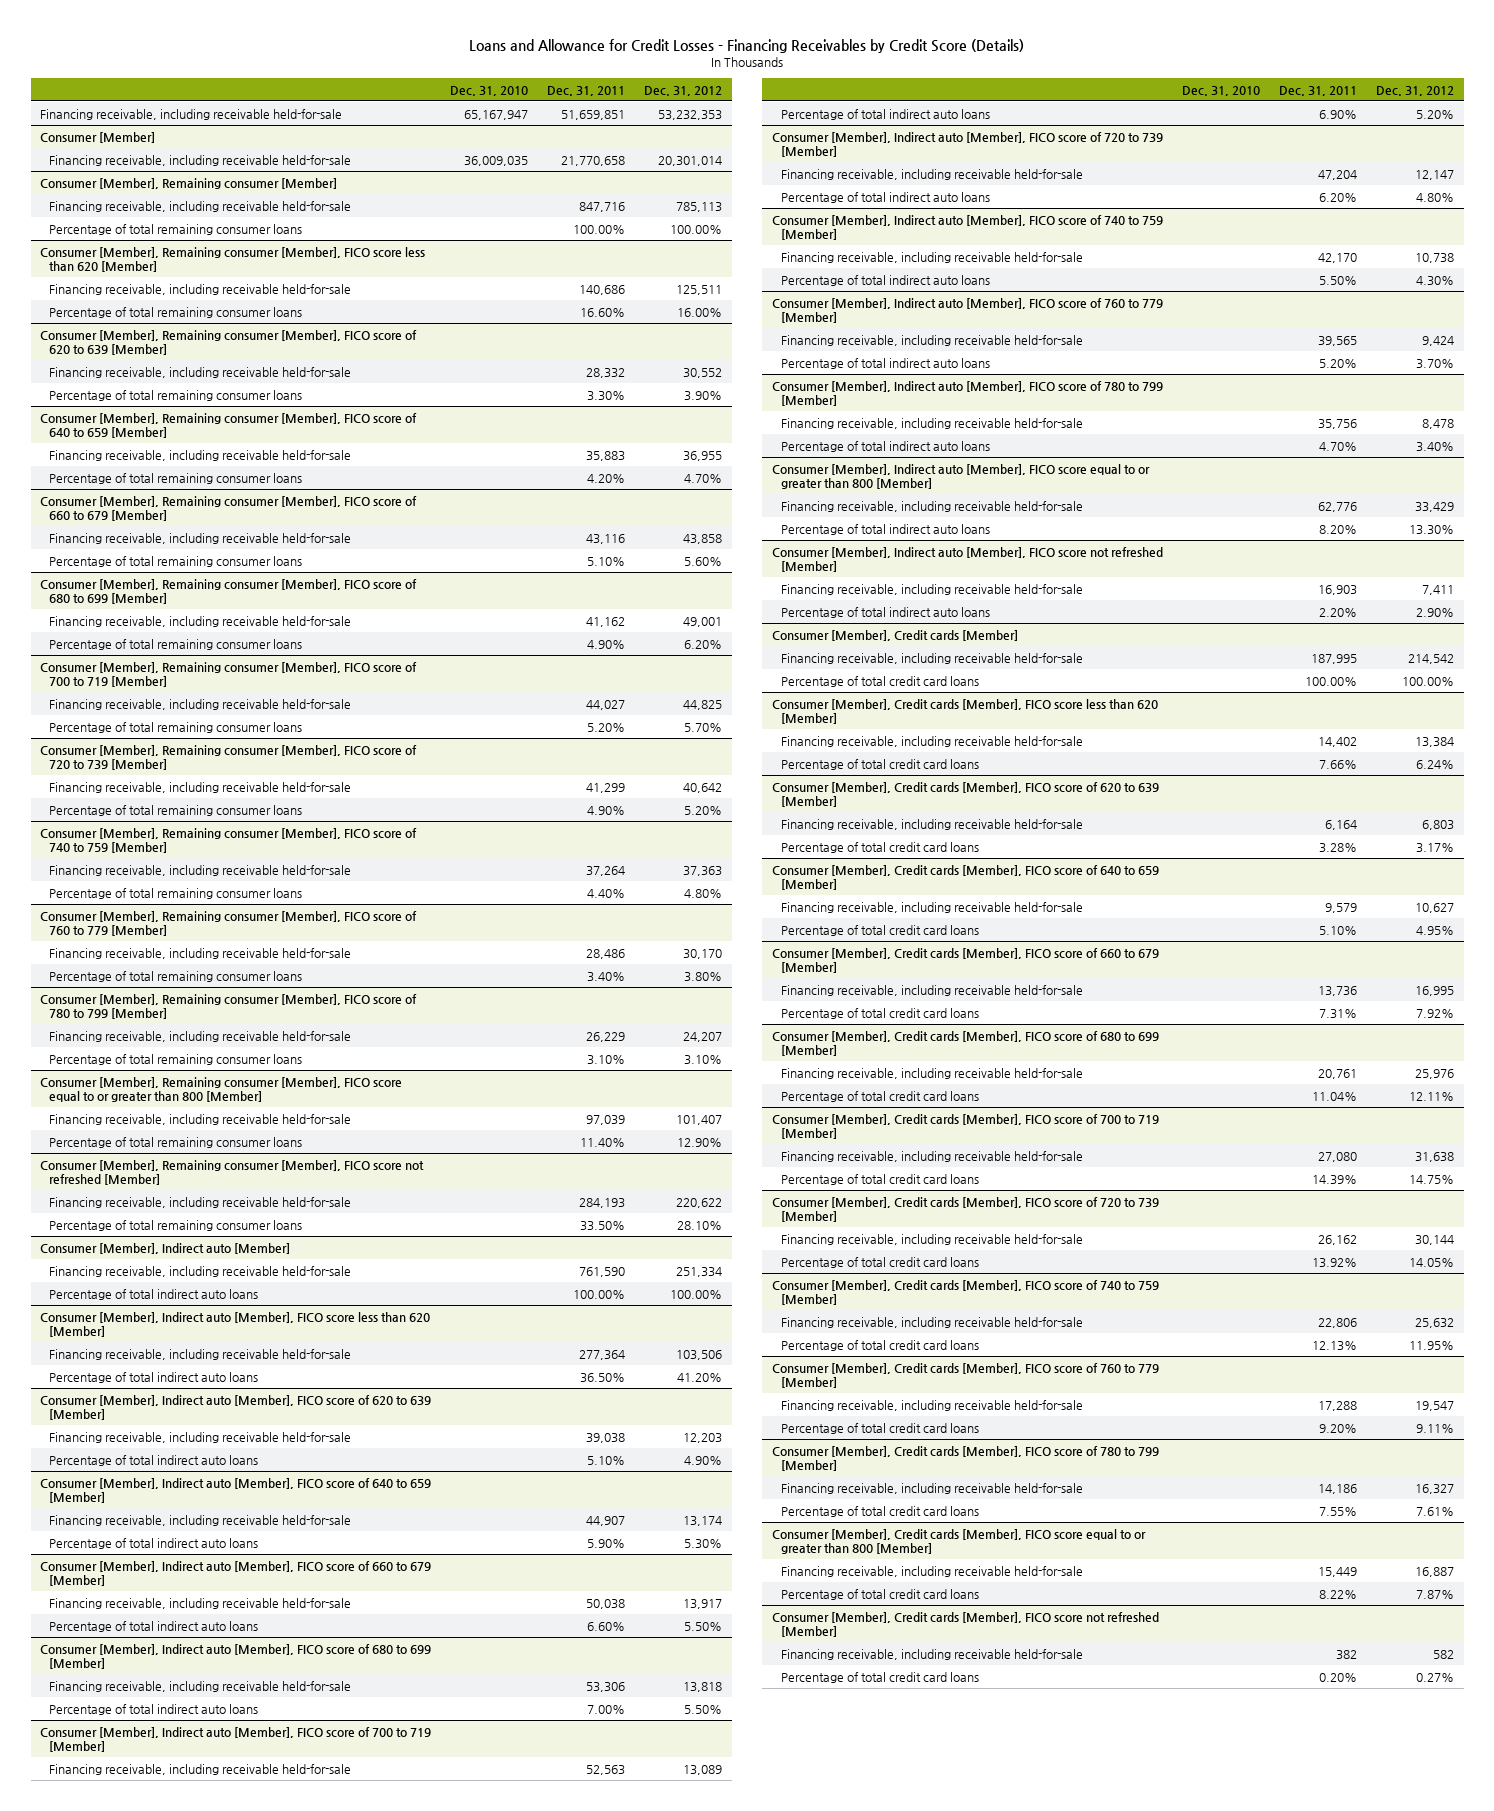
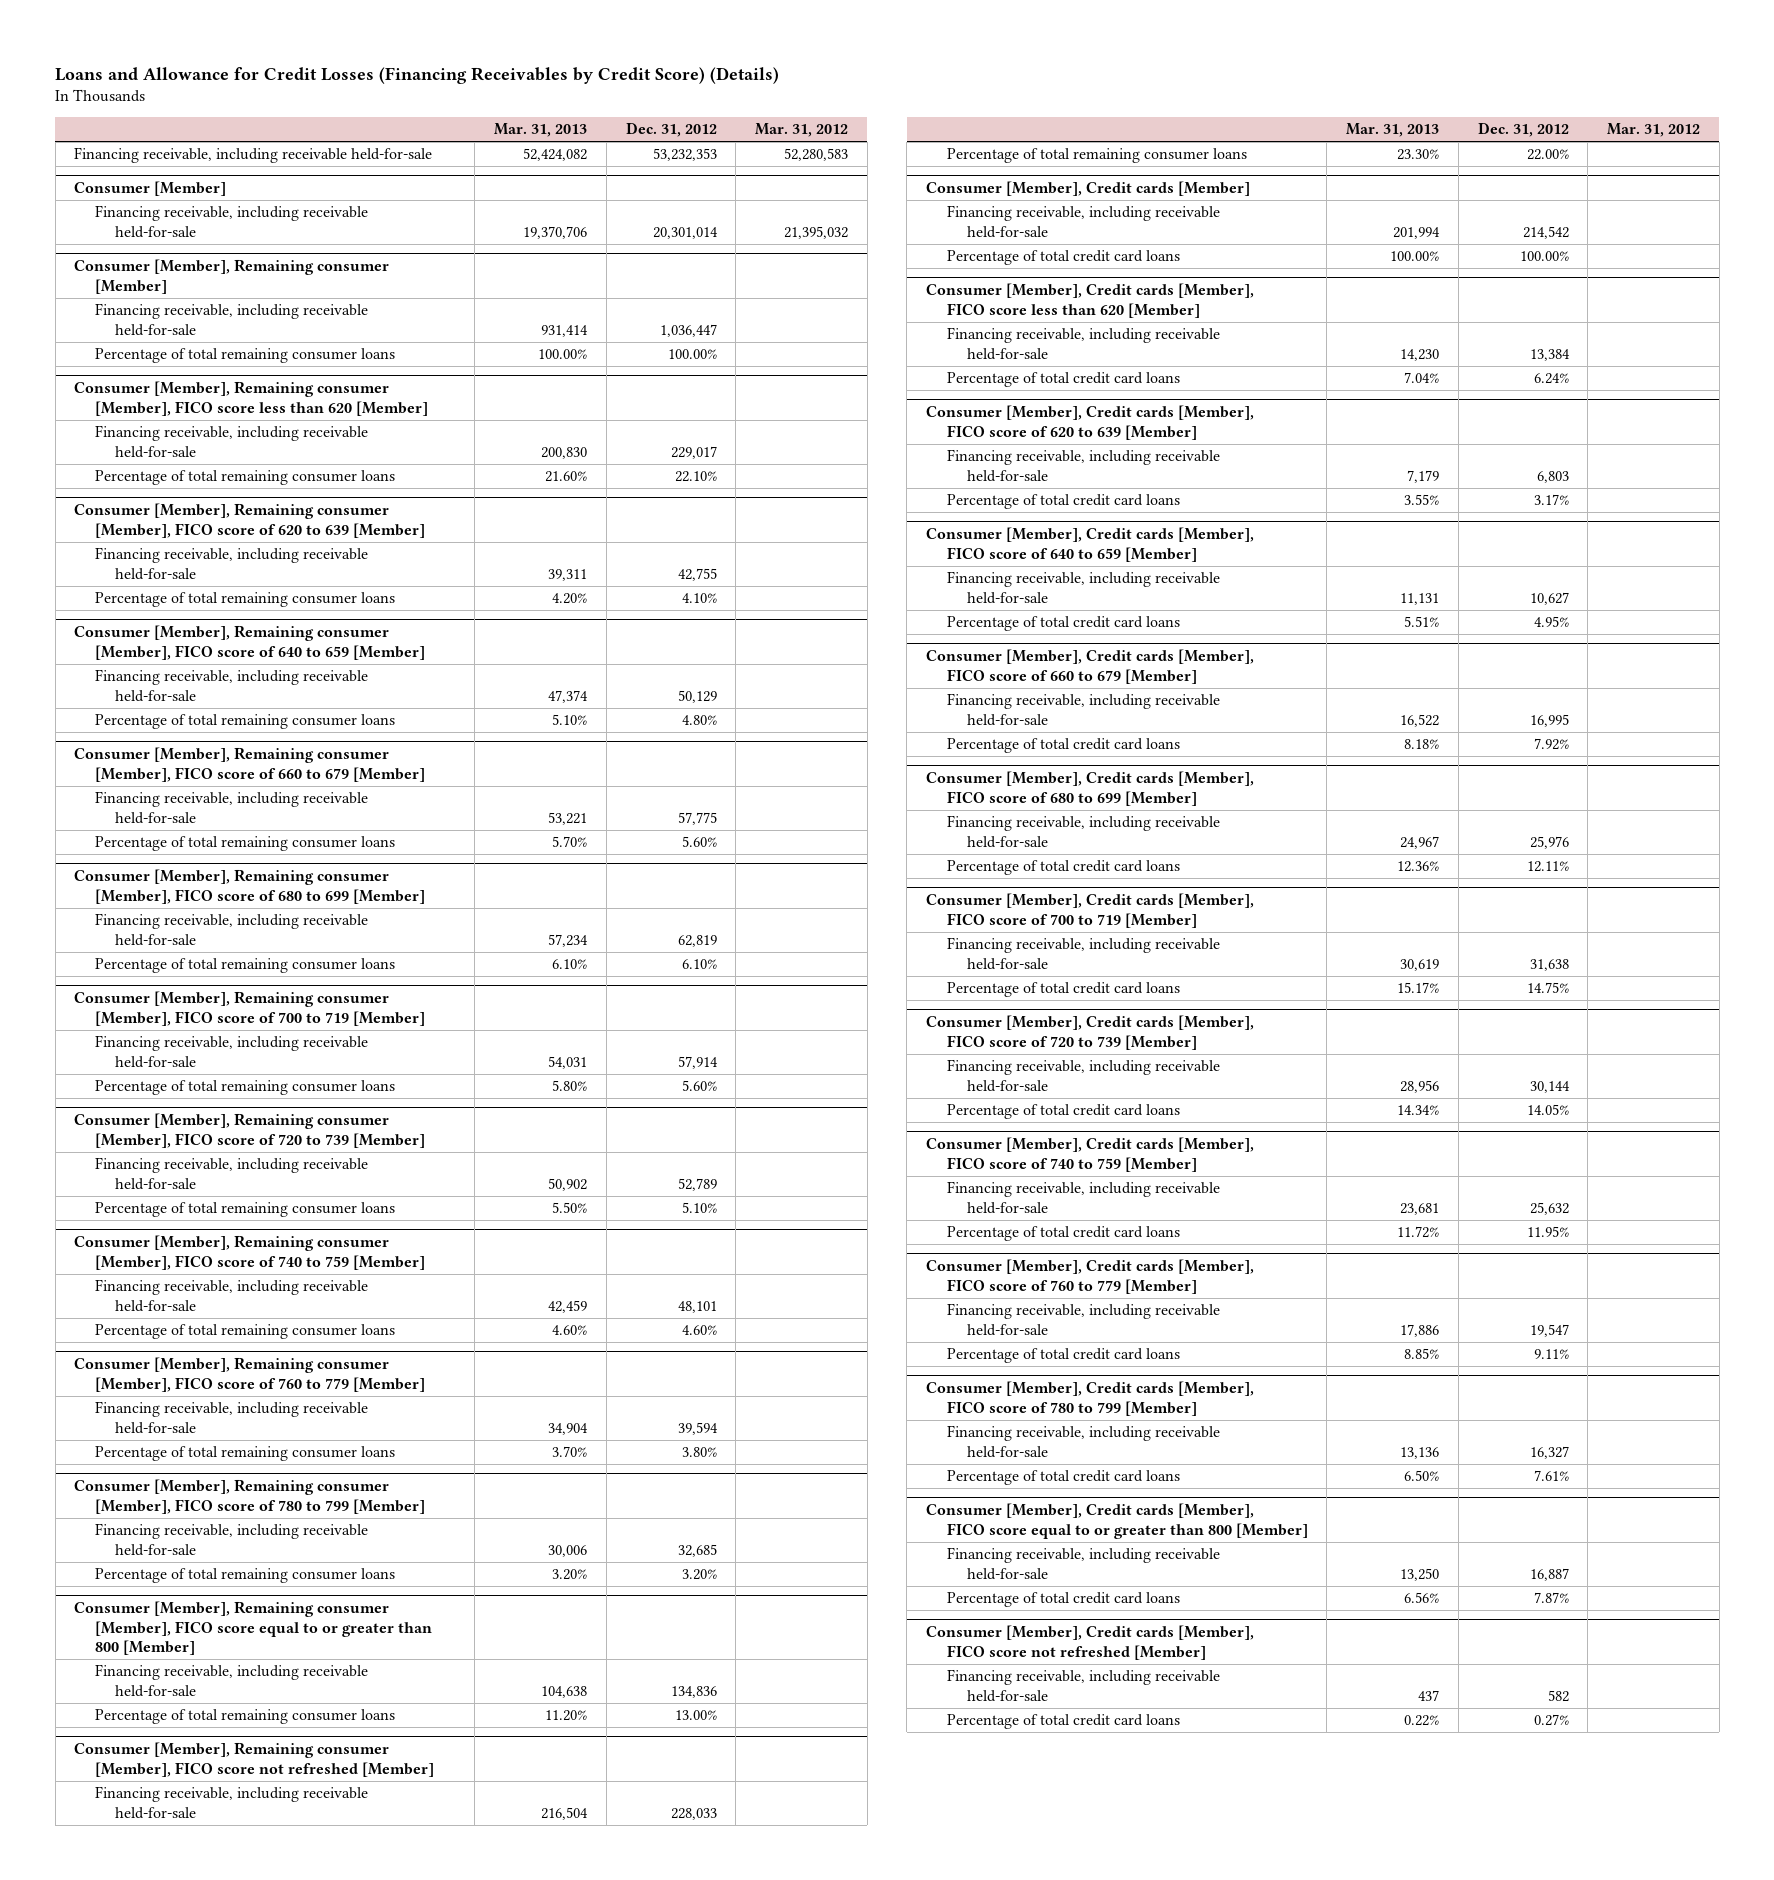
- Loans and Allowance for Credit Losses - Financing Receivables by Credit Score (Details)
+ Loans and Allowance for Credit Losses (Financing Receivables by Credit Score) (Details)
- | Dec. 31, 2010 | Dec. 31, 2011 | Dec. 31, 2012
+ | Mar. 31, 2013 | Dec. 31, 2012 | Mar. 31, 2012
@ Consumer [Member], Remaining consumer [Member]
- Financing receivable, including receivable held-for-sale | | 847,716 | 785,113
+ Financing receivable, including receivable held-for-sale | 931,414 | 1,036,447 |
@ Consumer [Member], Remaining consumer [Member], FICO score less than 620 [Member]
- Financing receivable, including receivable held-for-sale | | 140,686 | 125,511
- Percentage of total remaining consumer loans | | 16.60% | 16.00%
+ Financing receivable, including receivable held-for-sale | 200,830 | 229,017 |
+ Percentage of total remaining consumer loans | 21.60% | 22.10% |
@ Consumer [Member], Remaining consumer [Member], FICO score of 620 to 639 [Member]
- Financing receivable, including receivable held-for-sale | | 28,332 | 30,552
- Percentage of total remaining consumer loans | | 3.30% | 3.90%
+ Financing receivable, including receivable held-for-sale | 39,311 | 42,755 |
+ Percentage of total remaining consumer loans | 4.20% | 4.10% |
@ Consumer [Member], Remaining consumer [Member], FICO score of 640 to 659 [Member]
- Financing receivable, including receivable held-for-sale | | 35,883 | 36,955
- Percentage of total remaining consumer loans | | 4.20% | 4.70%
+ Financing receivable, including receivable held-for-sale | 47,374 | 50,129 |
+ Percentage of total remaining consumer loans | 5.10% | 4.80% |
@ Consumer [Member], Remaining consumer [Member], FICO score of 660 to 679 [Member]
- Financing receivable, including receivable held-for-sale | | 43,116 | 43,858
+ Financing receivable, including receivable held-for-sale | 53,221 | 57,775 |
@ Consumer [Member], Remaining consumer [Member], FICO score of 680 to 699 [Member]
- Financing receivable, including receivable held-for-sale | | 41,162 | 49,001
- Percentage of total remaining consumer loans | | 4.90% | 6.20%
+ Financing receivable, including receivable held-for-sale | 57,234 | 62,819 |
+ Percentage of total remaining consumer loans | 6.10% | 6.10% |
@ Consumer [Member], Remaining consumer [Member], FICO score of 700 to 719 [Member]
- Financing receivable, including receivable held-for-sale | | 44,027 | 44,825
- Percentage of total remaining consumer loans | | 5.20% | 5.70%
+ Financing receivable, including receivable held-for-sale | 54,031 | 57,914 |
+ Percentage of total remaining consumer loans | 5.80% | 5.60% |
@ Consumer [Member], Remaining consumer [Member], FICO score of 720 to 739 [Member]
- Financing receivable, including receivable held-for-sale | | 41,299 | 40,642
- Percentage of total remaining consumer loans | | 4.90% | 5.20%
+ Financing receivable, including receivable held-for-sale | 50,902 | 52,789 |
+ Percentage of total remaining consumer loans | 5.50% | 5.10% |
@ Consumer [Member], Remaining consumer [Member], FICO score of 740 to 759 [Member]
- Financing receivable, including receivable held-for-sale | | 37,264 | 37,363
- Percentage of total remaining consumer loans | | 4.40% | 4.80%
+ Financing receivable, including receivable held-for-sale | 42,459 | 48,101 |
+ Percentage of total remaining consumer loans | 4.60% | 4.60% |
@ Consumer [Member], Remaining consumer [Member], FICO score of 760 to 779 [Member]
- Financing receivable, including receivable held-for-sale | | 28,486 | 30,170
+ Financing receivable, including receivable held-for-sale | 34,904 | 39,594 |
@ Consumer [Member], Remaining consumer [Member], FICO score of 780 to 799 [Member]
- Financing receivable, including receivable held-for-sale | | 26,229 | 24,207
- Percentage of total remaining consumer loans | | 3.10% | 3.10%
+ Financing receivable, including receivable held-for-sale | 30,006 | 32,685 |
+ Percentage of total remaining consumer loans | 3.20% | 3.20% |
@ Consumer [Member], Remaining consumer [Member], FICO score equal to or greater than 800 [Member]
- Financing receivable, including receivable held-for-sale | | 97,039 | 101,407
- Percentage of total remaining consumer loans | | 11.40% | 12.90%
+ Financing receivable, including receivable held-for-sale | 104,638 | 134,836 |
+ Percentage of total remaining consumer loans | 11.20% | 13.00% |
@ Consumer [Member], Remaining consumer [Member], FICO score not refreshed [Member]
- Financing receivable, including receivable held-for-sale | | 284,193 | 220,622
- Percentage of total remaining consumer loans | | 33.50% | 28.10%
- Consumer [Member], Indirect auto [Member]
- Financing receivable, including receivable held-for-sale | | 761,590 | 251,334
- Percentage of total indirect auto loans | | 100.00% | 100.00%
- Consumer [Member], Indirect auto [Member], FICO score less than 620 [Member]
- Financing receivable, including receivable held-for-sale | | 277,364 | 103,506
- Percentage of total indirect auto loans | | 36.50% | 41.20%
- Consumer [Member], Indirect auto [Member], FICO score of 620 to 639 [Member]
- Financing receivable, including receivable held-for-sale | | 39,038 | 12,203
- Percentage of total indirect auto loans | | 5.10% | 4.90%
- Consumer [Member], Indirect auto [Member], FICO score of 640 to 659 [Member]
- Financing receivable, including receivable held-for-sale | | 44,907 | 13,174
- Percentage of total indirect auto loans | | 5.90% | 5.30%
- Consumer [Member], Indirect auto [Member], FICO score of 660 to 679 [Member]
- Financing receivable, including receivable held-for-sale | | 50,038 | 13,917
- Percentage of total indirect auto loans | | 6.60% | 5.50%
- Consumer [Member], Indirect auto [Member], FICO score of 680 to 699 [Member]
- Financing receivable, including receivable held-for-sale | | 53,306 | 13,818
- Percentage of total indirect auto loans | | 7.00% | 5.50%
- Consumer [Member], Indirect auto [Member], FICO score of 700 to 719 [Member]
- Financing receivable, including receivable held-for-sale | | 52,563 | 13,089
- Percentage of total indirect auto loans | | 6.90% | 5.20%
- Consumer [Member], Indirect auto [Member], FICO score of 720 to 739 [Member]
- Financing receivable, including receivable held-for-sale | | 47,204 | 12,147
- Percentage of total indirect auto loans | | 6.20% | 4.80%
- Consumer [Member], Indirect auto [Member], FICO score of 740 to 759 [Member]
- Financing receivable, including receivable held-for-sale | | 42,170 | 10,738
- Percentage of total indirect auto loans | | 5.50% | 4.30%
- Consumer [Member], Indirect auto [Member], FICO score of 760 to 779 [Member]
- Financing receivable, including receivable held-for-sale | | 39,565 | 9,424
- Percentage of total indirect auto loans | | 5.20% | 3.70%
- Consumer [Member], Indirect auto [Member], FICO score of 780 to 799 [Member]
- Financing receivable, including receivable held-for-sale | | 35,756 | 8,478
- Percentage of total indirect auto loans | | 4.70% | 3.40%
- Consumer [Member], Indirect auto [Member], FICO score equal to or greater than 800 [Member]
- Financing receivable, including receivable held-for-sale | | 62,776 | 33,429
- Percentage of total indirect auto loans | | 8.20% | 13.30%
- Consumer [Member], Indirect auto [Member], FICO score not refreshed [Member]
- Financing receivable, including receivable held-for-sale | | 16,903 | 7,411
- Percentage of total indirect auto loans | | 2.20% | 2.90%
@ Consumer [Member], Remaining consumer [Member], FICO score not refreshed [Member]
+ Financing receivable, including receivable held-for-sale | 216,504 | 228,033 |
+ Percentage of total remaining consumer loans | 23.30% | 22.00% |

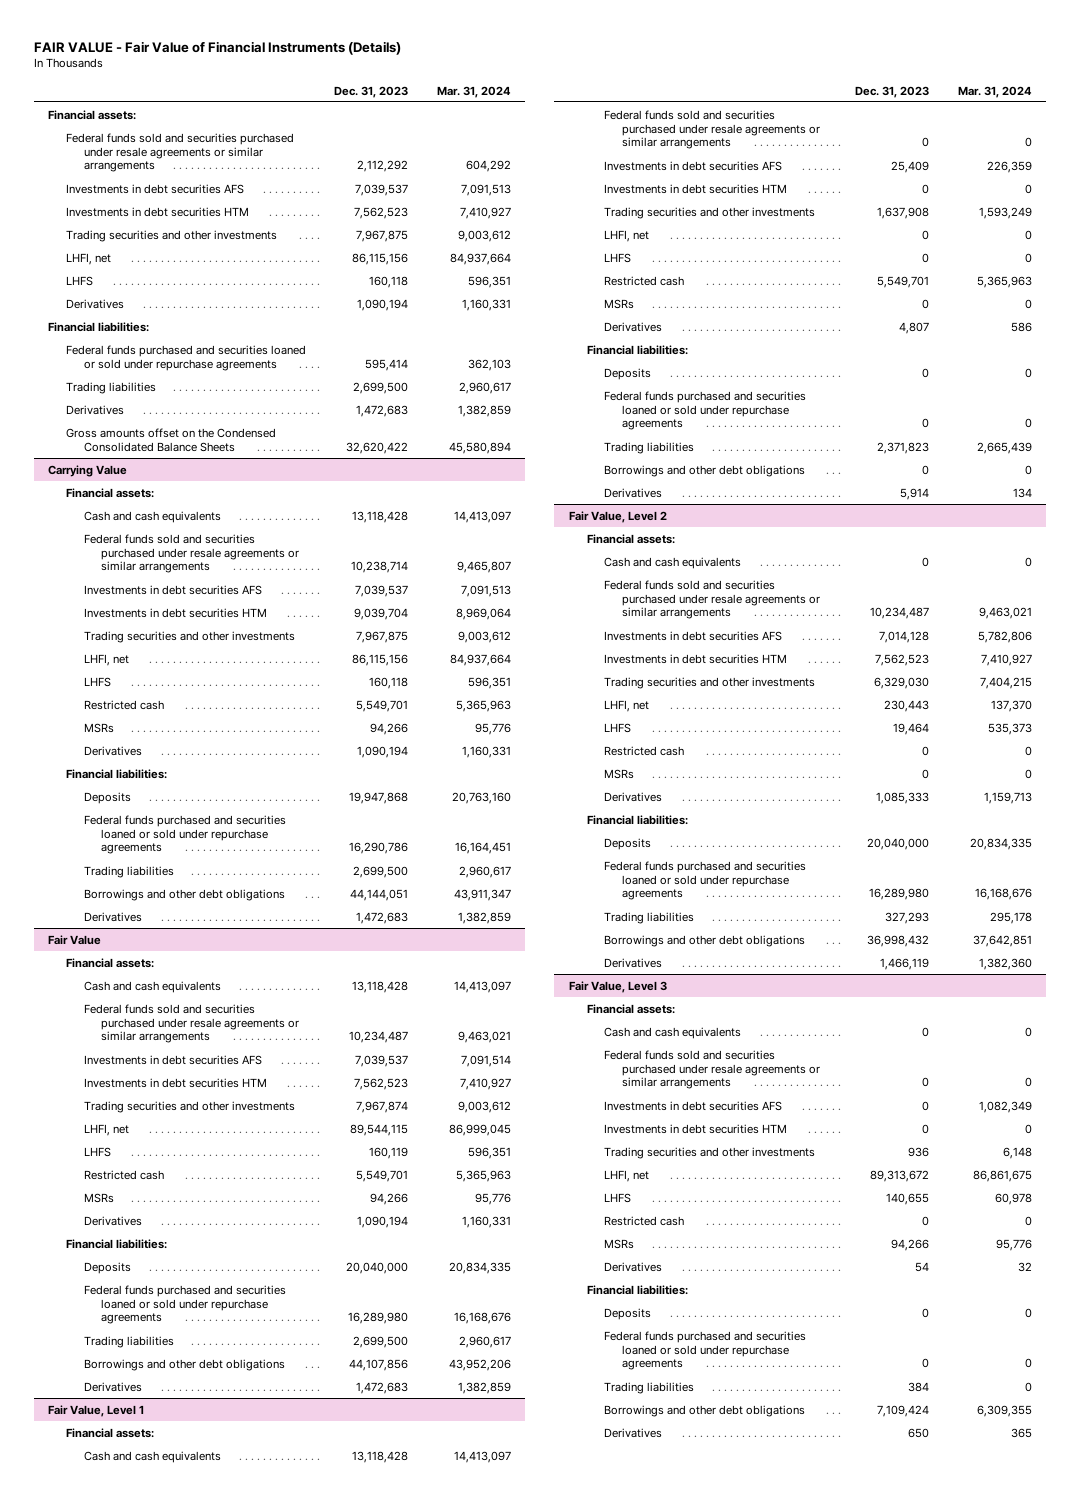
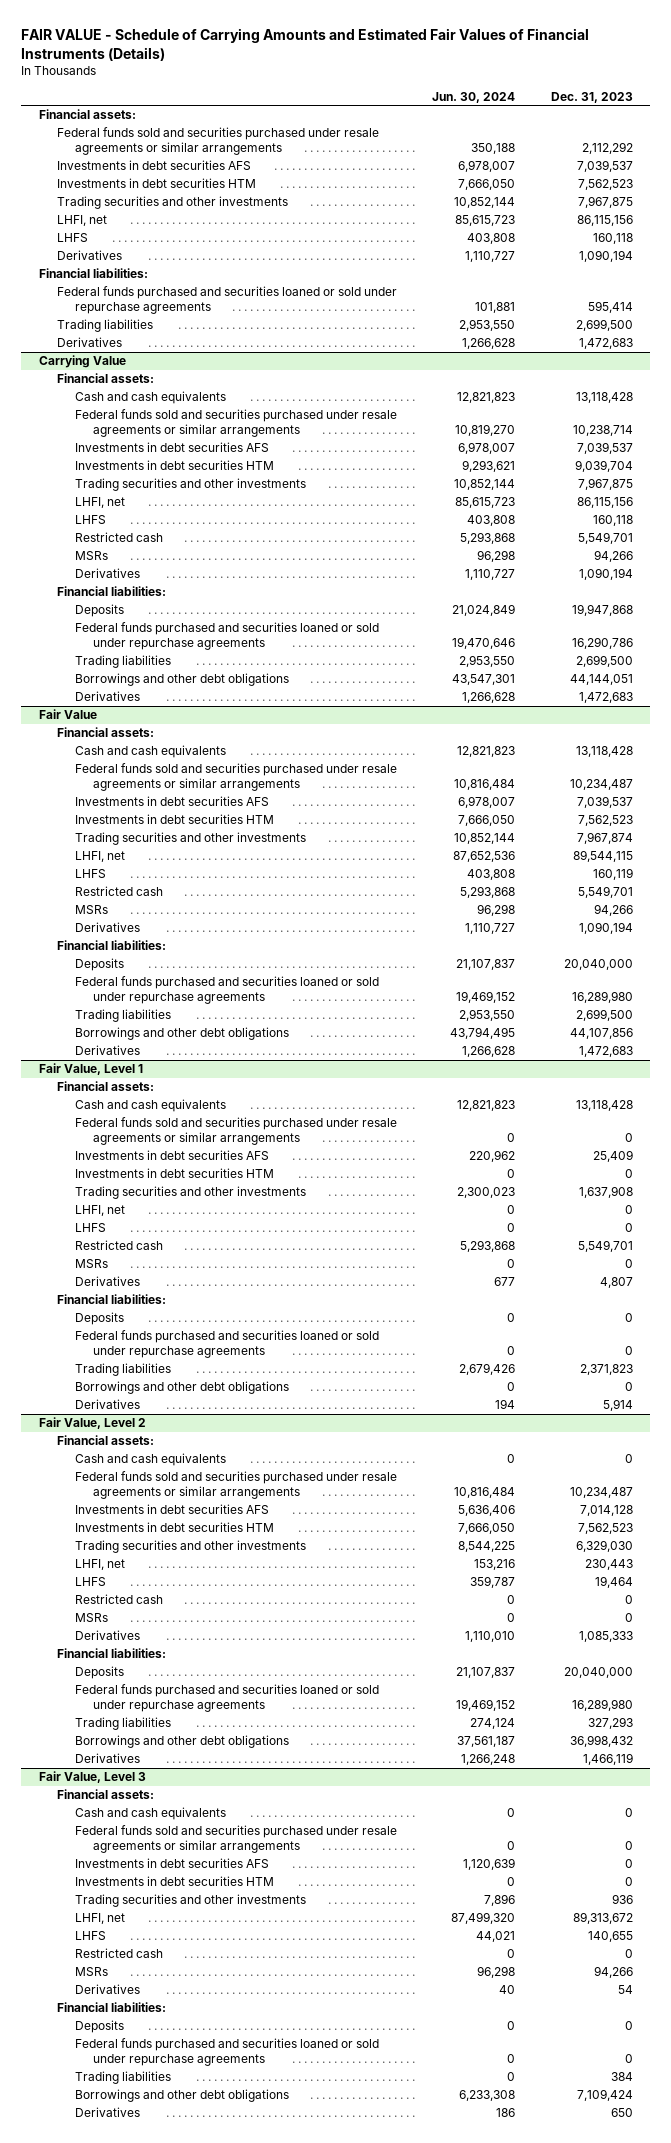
- FAIR VALUE - Fair Value of Financial Instruments (Details)
+ FAIR VALUE - Schedule of Carrying Amounts and Estimated Fair Values of Financial Instruments (Details)
- | Dec. 31, 2023 | Mar. 31, 2024
+ | Jun. 30, 2024 | Dec. 31, 2023
- Gross amounts offset on the Condensed Consolidated Balance Sheets | 32,620,422 | 45,580,894

